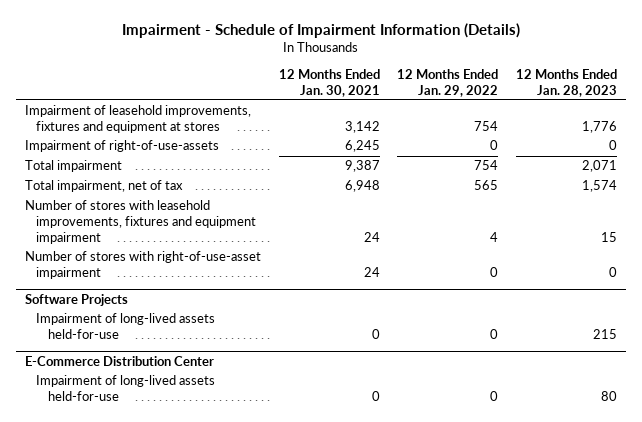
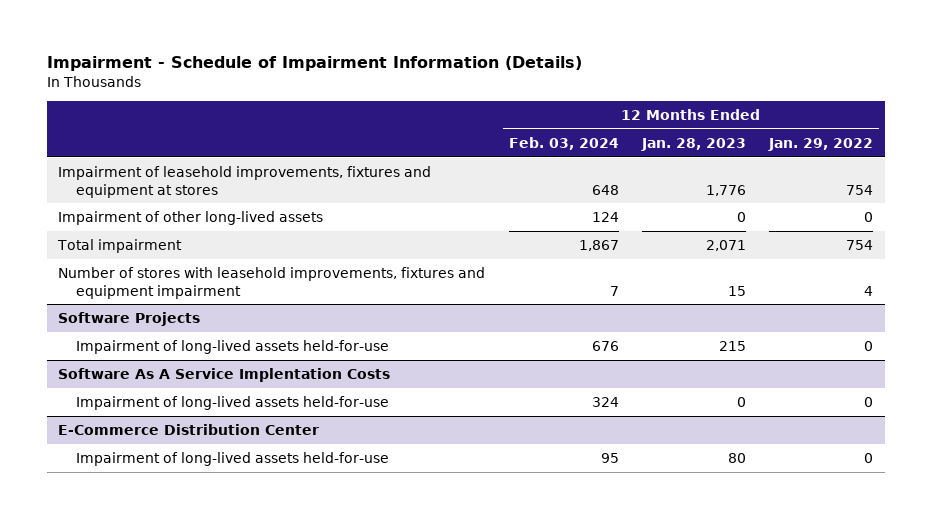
- | 12 Months Ended Jan. 30, 2021 | 12 Months Ended Jan. 29, 2022 | 12 Months Ended Jan. 28, 2023
+ | 12 Months Ended Feb. 03, 2024 | 12 Months Ended Jan. 28, 2023 | 12 Months Ended Jan. 29, 2022
- Impairment of right-of-use-assets | 6,245 | 0 | 0
+ Impairment of other long-lived assets | 124 | 0 | 0
- Total impairment, net of tax | 6,948 | 565 | 1,574
- Number of stores with right-of-use-asset impairment | 24 | 0 | 0
+ Software As A Service Implentation Costs
+ Impairment of long-lived assets held-for-use | 324 | 0 | 0

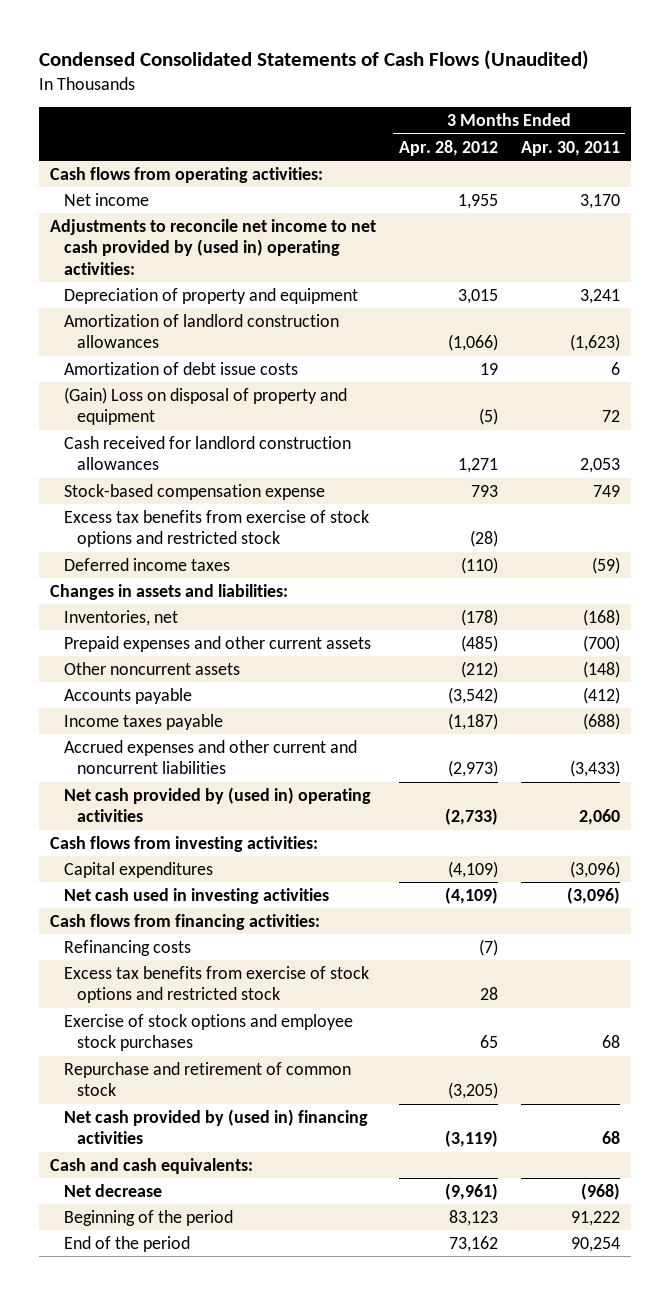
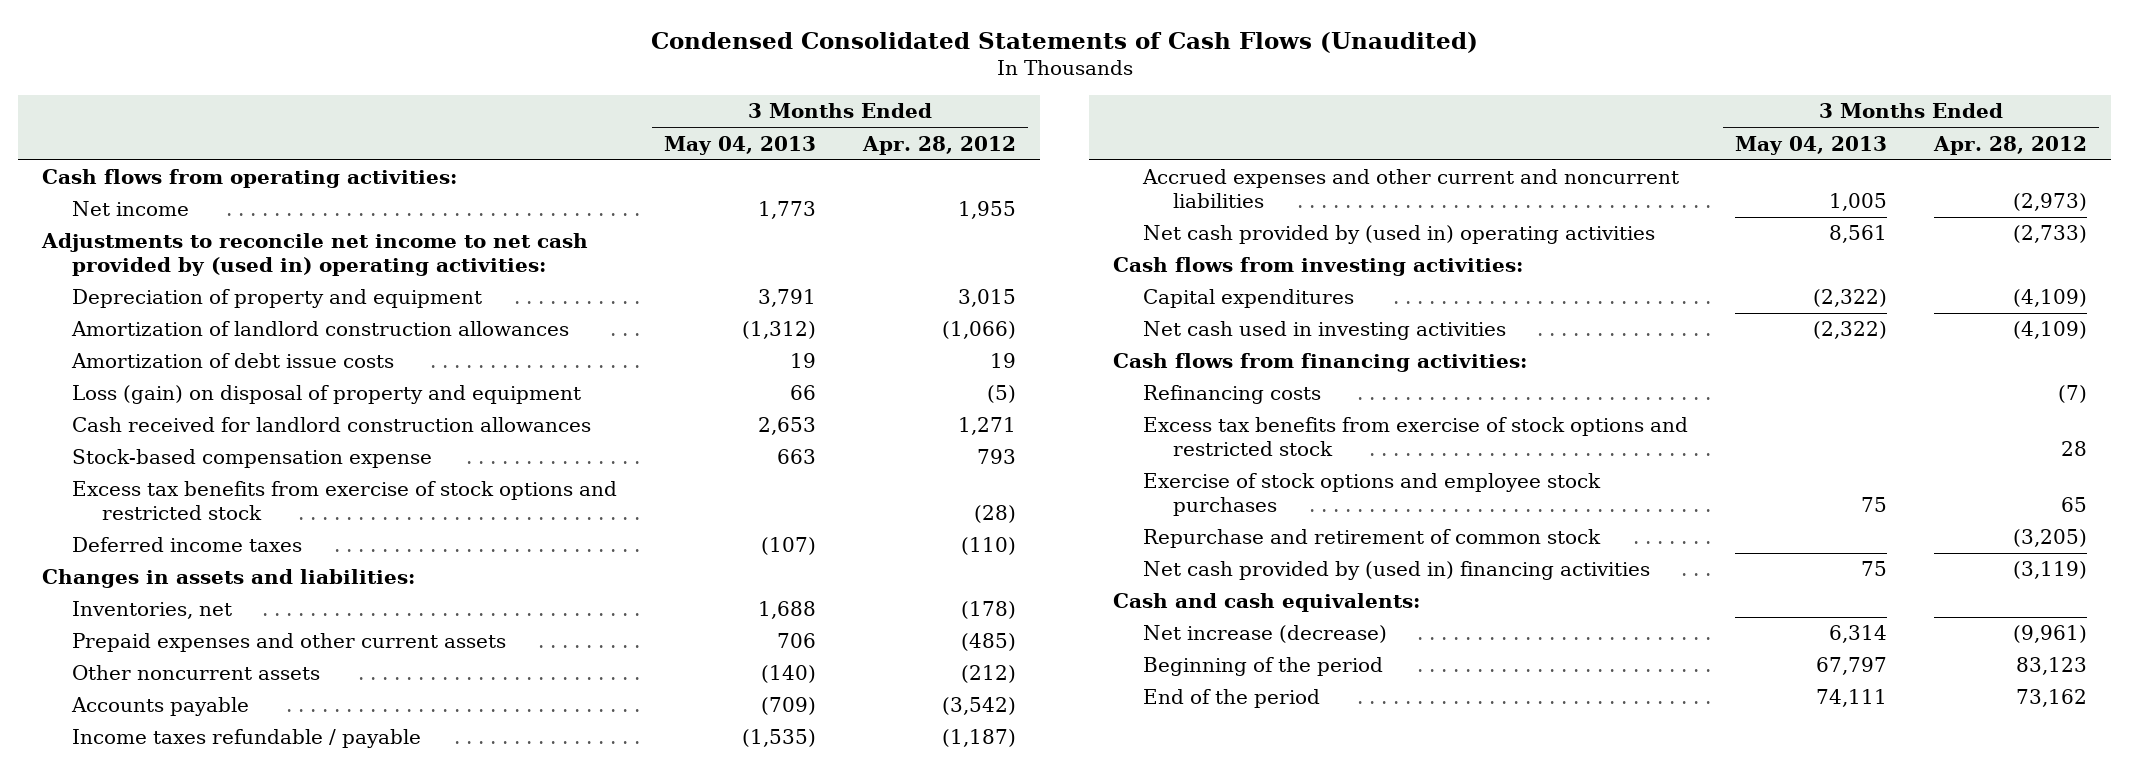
- | 3 Months Ended Apr. 28, 2012 | 3 Months Ended Apr. 30, 2011
+ | 3 Months Ended May 04, 2013 | 3 Months Ended Apr. 28, 2012
- (Gain) Loss on disposal of property and equipment | (5) | 72
+ Loss (gain) on disposal of property and equipment | 66 | (5)
- Income taxes payable | (1,187) | (688)
+ Income taxes refundable / payable | (1,535) | (1,187)
- Net decrease | (9,961) | (968)
+ Net increase (decrease) | 6,314 | (9,961)

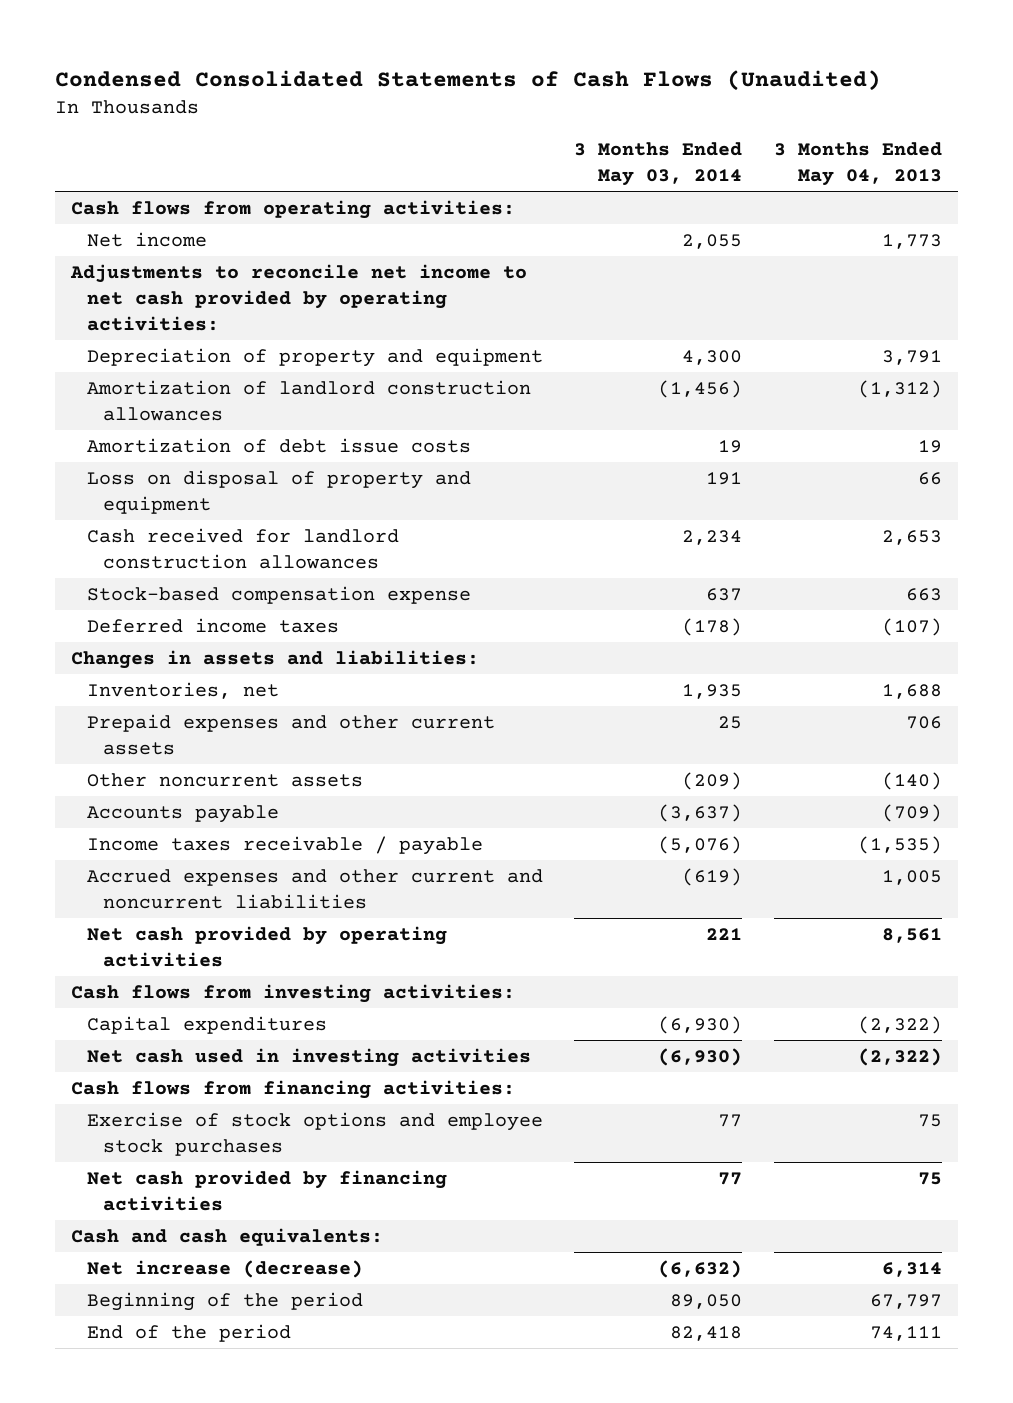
- | 3 Months Ended May 04, 2013 | 3 Months Ended Apr. 28, 2012
+ | 3 Months Ended May 03, 2014 | 3 Months Ended May 04, 2013
- Adjustments to reconcile net income to net cash provided by (used in) operating activities:
+ Adjustments to reconcile net income to net cash provided by operating activities:
- Loss (gain) on disposal of property and equipment | 66 | (5)
+ Loss on disposal of property and equipment | 191 | 66
- Excess tax benefits from exercise of stock options and restricted stock | | (28)
- Income taxes refundable / payable | (1,535) | (1,187)
+ Income taxes receivable / payable | (5,076) | (1,535)
- Net cash provided by (used in) operating activities | 8,561 | (2,733)
+ Net cash provided by operating activities | 221 | 8,561
- Refinancing costs | | (7)
- Excess tax benefits from exercise of stock options and restricted stock | | 28
- Repurchase and retirement of common stock | | (3,205)
- Net cash provided by (used in) financing activities | 75 | (3,119)
+ Net cash provided by financing activities | 77 | 75

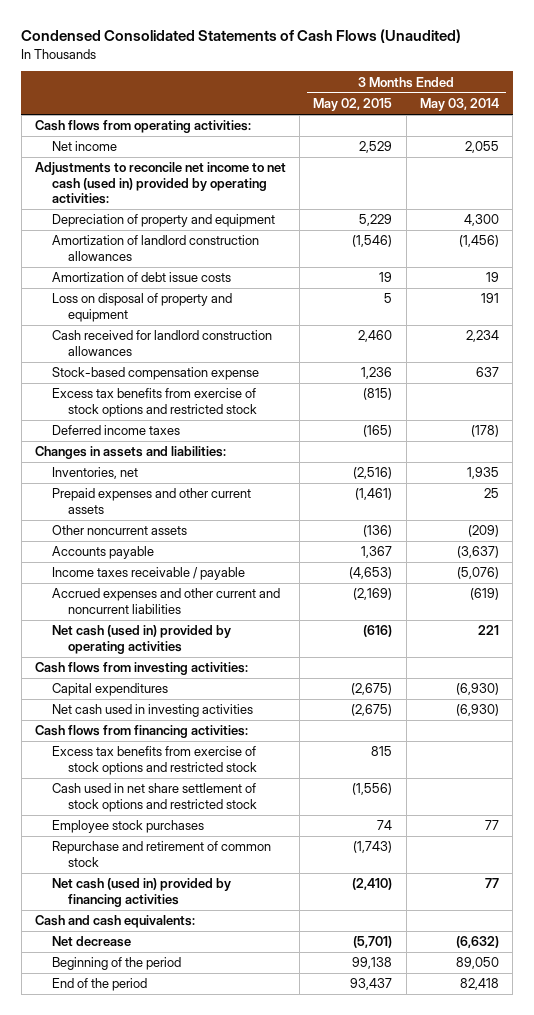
- | 3 Months Ended May 03, 2014 | 3 Months Ended May 04, 2013
+ | 3 Months Ended May 02, 2015 | 3 Months Ended May 03, 2014
- Adjustments to reconcile net income to net cash provided by operating activities:
+ Adjustments to reconcile net income to net cash (used in) provided by operating activities:
+ Excess tax benefits from exercise of stock options and restricted stock | (815) |
- Net cash provided by operating activities | 221 | 8,561
+ Net cash (used in) provided by operating activities | (616) | 221
- Exercise of stock options and employee stock purchases | 77 | 75
- Net cash provided by financing activities | 77 | 75
+ Excess tax benefits from exercise of stock options and restricted stock | 815 |
+ Cash used in net share settlement of stock options and restricted stock | (1,556) |
+ Employee stock purchases | 74 | 77
+ Repurchase and retirement of common stock | (1,743) |
+ Net cash (used in) provided by financing activities | (2,410) | 77
- Net increase (decrease) | (6,632) | 6,314
+ Net decrease | (5,701) | (6,632)

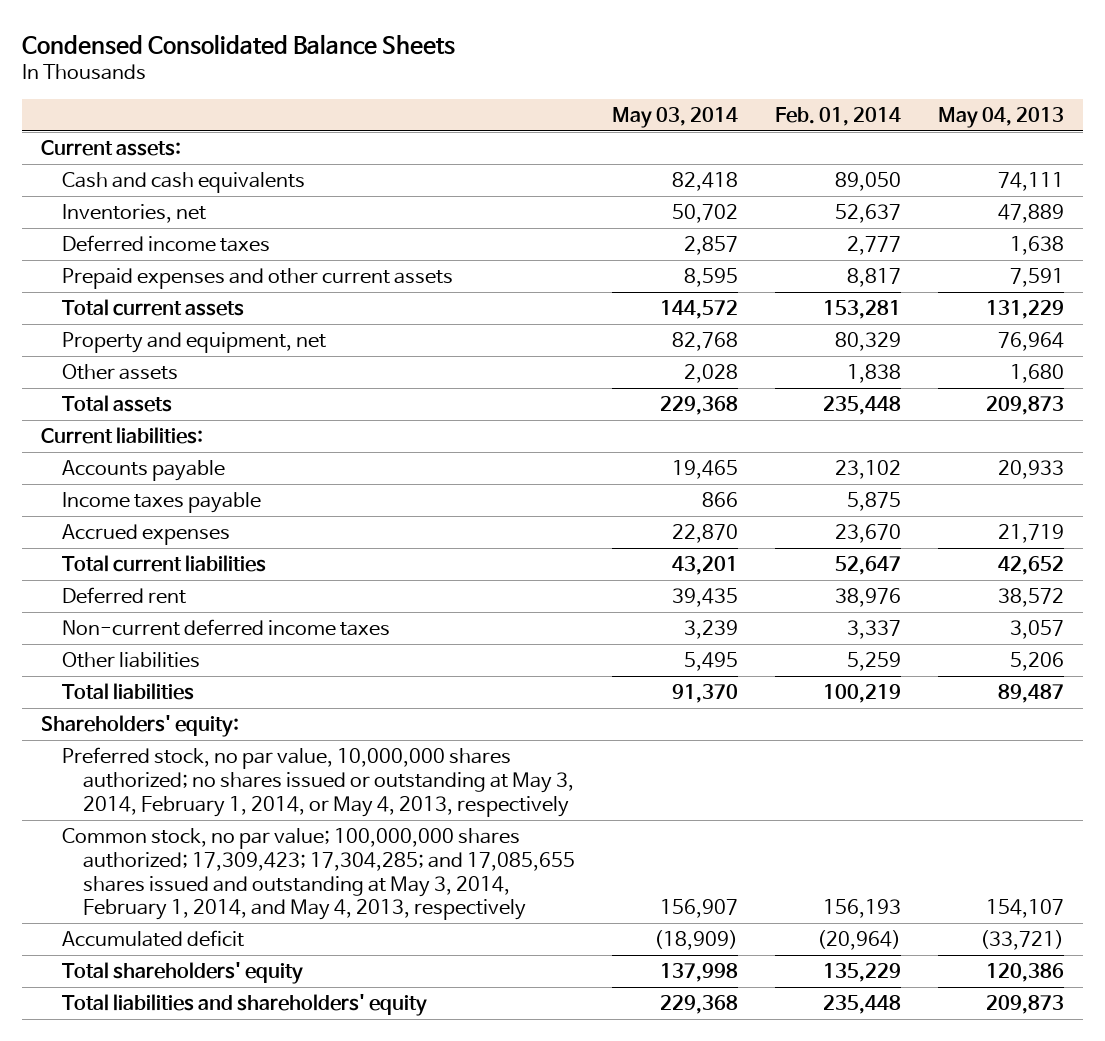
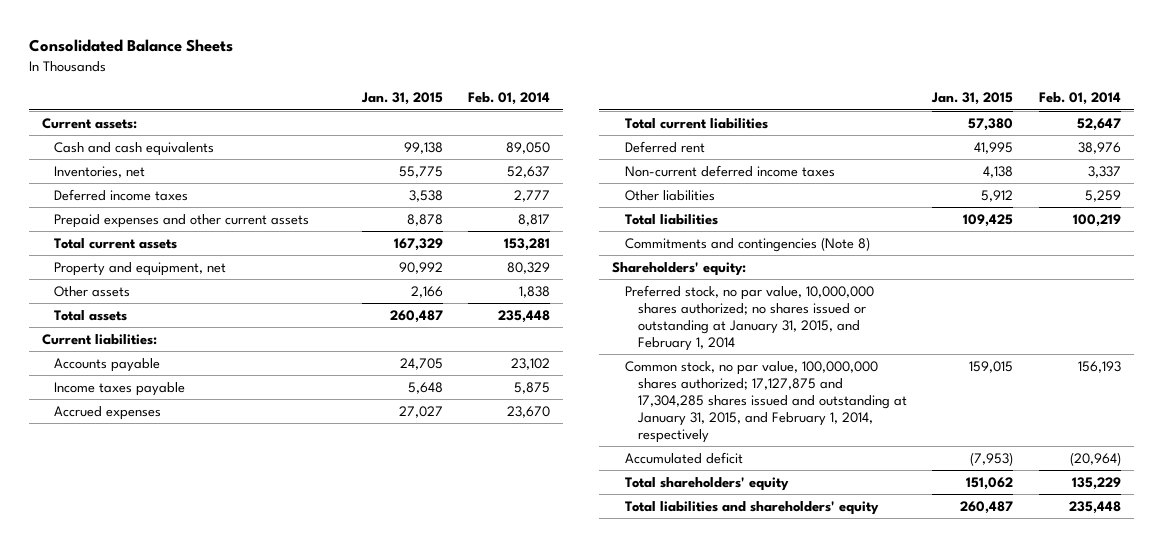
- Condensed Consolidated Balance Sheets
+ Consolidated Balance Sheets
- | May 03, 2014 | Feb. 01, 2014 | May 04, 2013
+ | Jan. 31, 2015 | Feb. 01, 2014
+ Commitments and contingencies (Note 8)
- Preferred stock, no par value, 10,000,000 shares authorized; no shares issued or outstanding at May 3, 2014, February 1, 2014, or May 4, 2013, respectively
- Common stock, no par value; 100,000,000 shares authorized; 17,309,423; 17,304,285; and 17,085,655 shares issued and outstanding at May 3, 2014, February 1, 2014, and May 4, 2013, respectively | 156,907 | 156,193 | 154,107
+ Preferred stock, no par value, 10,000,000 shares authorized; no shares issued or outstanding at January 31, 2015, and February 1, 2014
+ Common stock, no par value, 100,000,000 shares authorized; 17,127,875 and 17,304,285 shares issued and outstanding at January 31, 2015, and February 1, 2014, respectively | 159,015 | 156,193

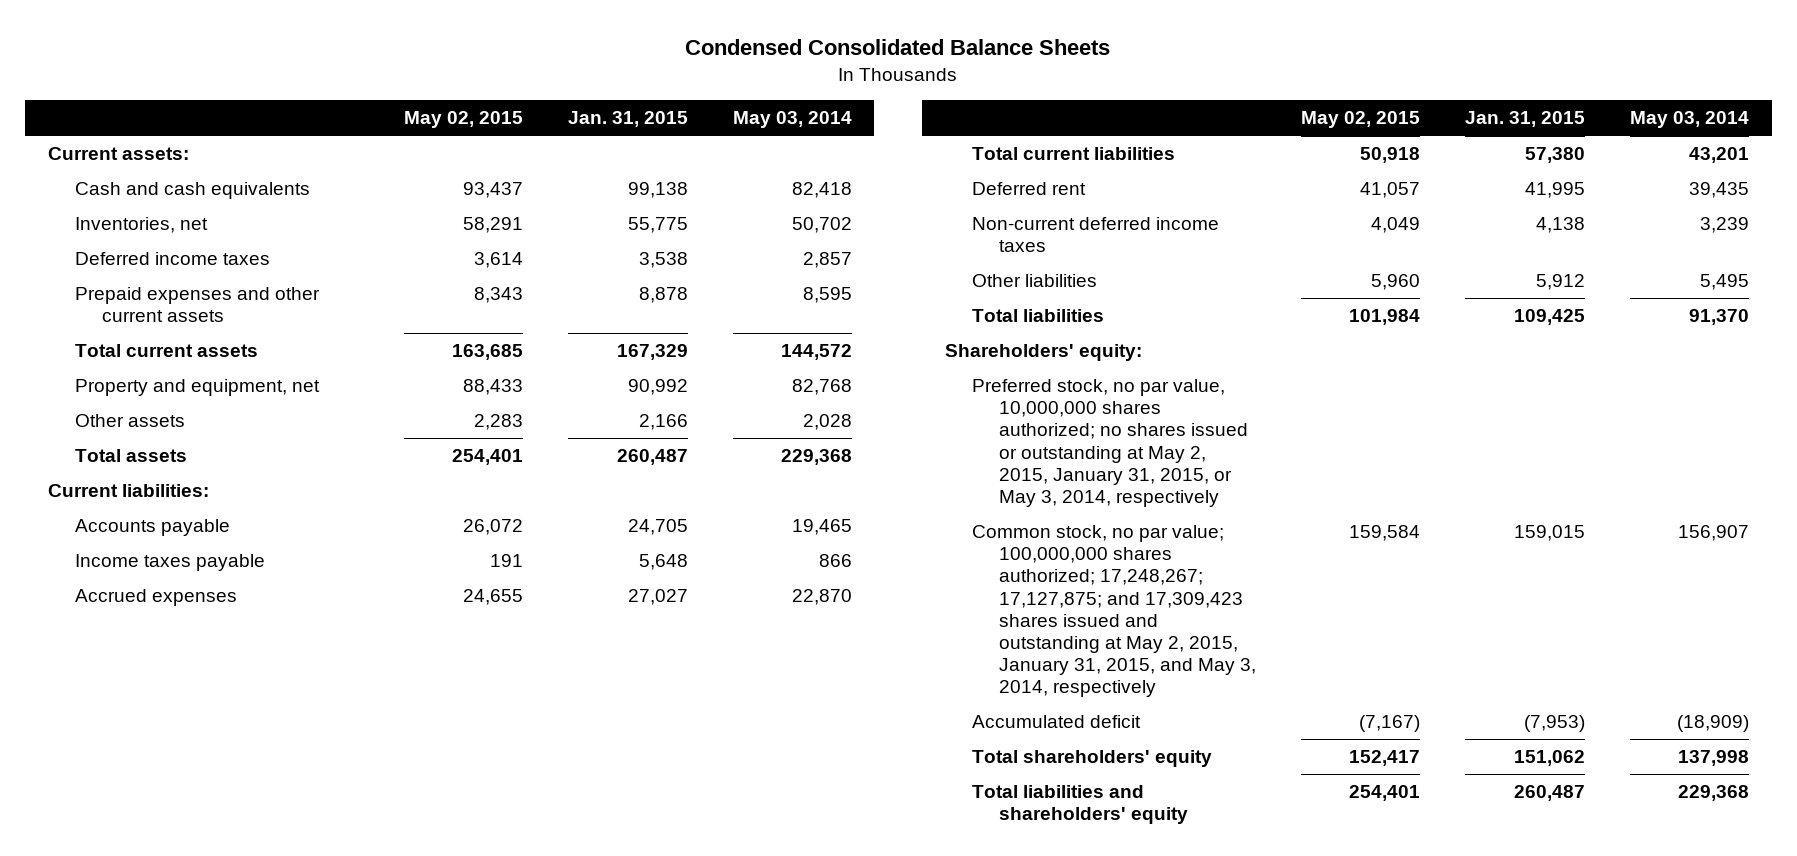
- Consolidated Balance Sheets
+ Condensed Consolidated Balance Sheets
- | Jan. 31, 2015 | Feb. 01, 2014
+ | May 02, 2015 | Jan. 31, 2015 | May 03, 2014
- Commitments and contingencies (Note 8)
- Preferred stock, no par value, 10,000,000 shares authorized; no shares issued or outstanding at January 31, 2015, and February 1, 2014
- Common stock, no par value, 100,000,000 shares authorized; 17,127,875 and 17,304,285 shares issued and outstanding at January 31, 2015, and February 1, 2014, respectively | 159,015 | 156,193
+ Preferred stock, no par value, 10,000,000 shares authorized; no shares issued or outstanding at May 2, 2015, January 31, 2015, or May 3, 2014, respectively
+ Common stock, no par value; 100,000,000 shares authorized; 17,248,267; 17,127,875; and 17,309,423 shares issued and outstanding at May 2, 2015, January 31, 2015, and May 3, 2014, respectively | 159,584 | 159,015 | 156,907

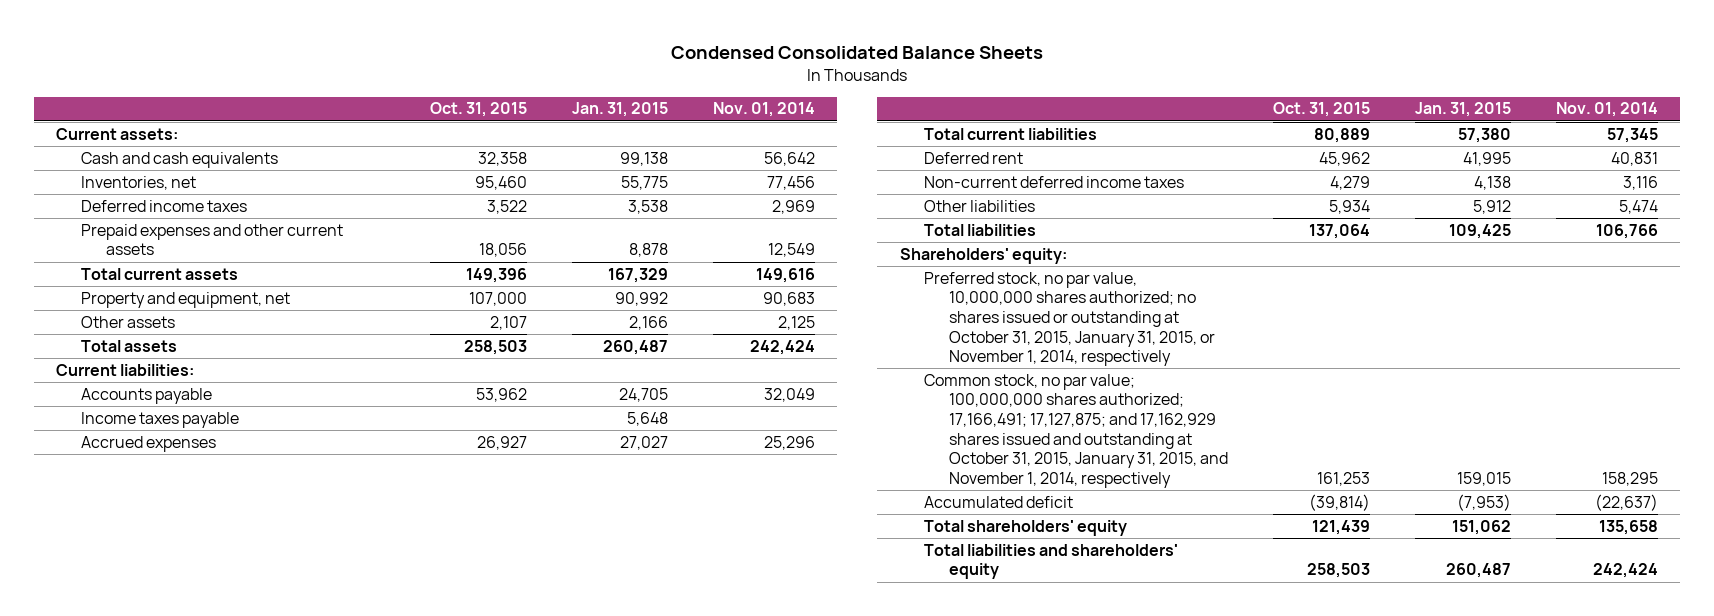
- | May 02, 2015 | Jan. 31, 2015 | May 03, 2014
+ | Oct. 31, 2015 | Jan. 31, 2015 | Nov. 01, 2014
- Preferred stock, no par value, 10,000,000 shares authorized; no shares issued or outstanding at May 2, 2015, January 31, 2015, or May 3, 2014, respectively
- Common stock, no par value; 100,000,000 shares authorized; 17,248,267; 17,127,875; and 17,309,423 shares issued and outstanding at May 2, 2015, January 31, 2015, and May 3, 2014, respectively | 159,584 | 159,015 | 156,907
+ Preferred stock, no par value, 10,000,000 shares authorized; no shares issued or outstanding at October 31, 2015, January 31, 2015, or November 1, 2014, respectively
+ Common stock, no par value; 100,000,000 shares authorized; 17,166,491; 17,127,875; and 17,162,929 shares issued and outstanding at October 31, 2015, January 31, 2015, and November 1, 2014, respectively | 161,253 | 159,015 | 158,295

